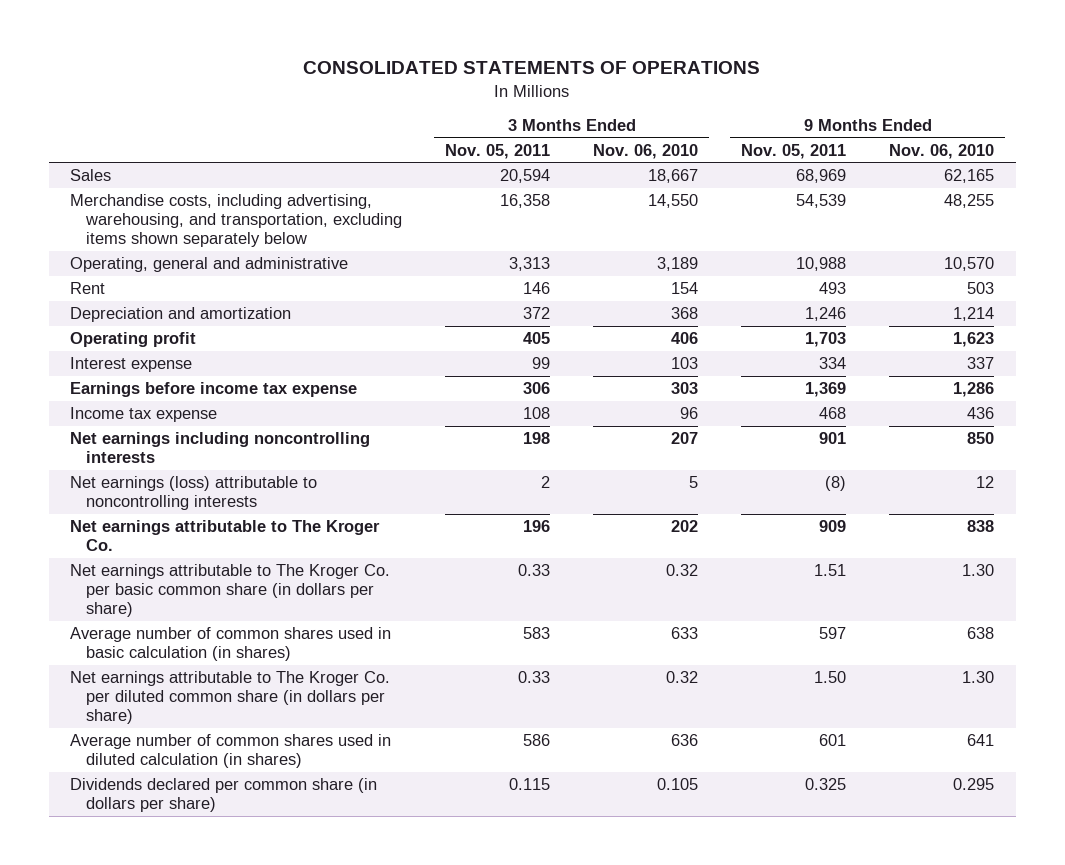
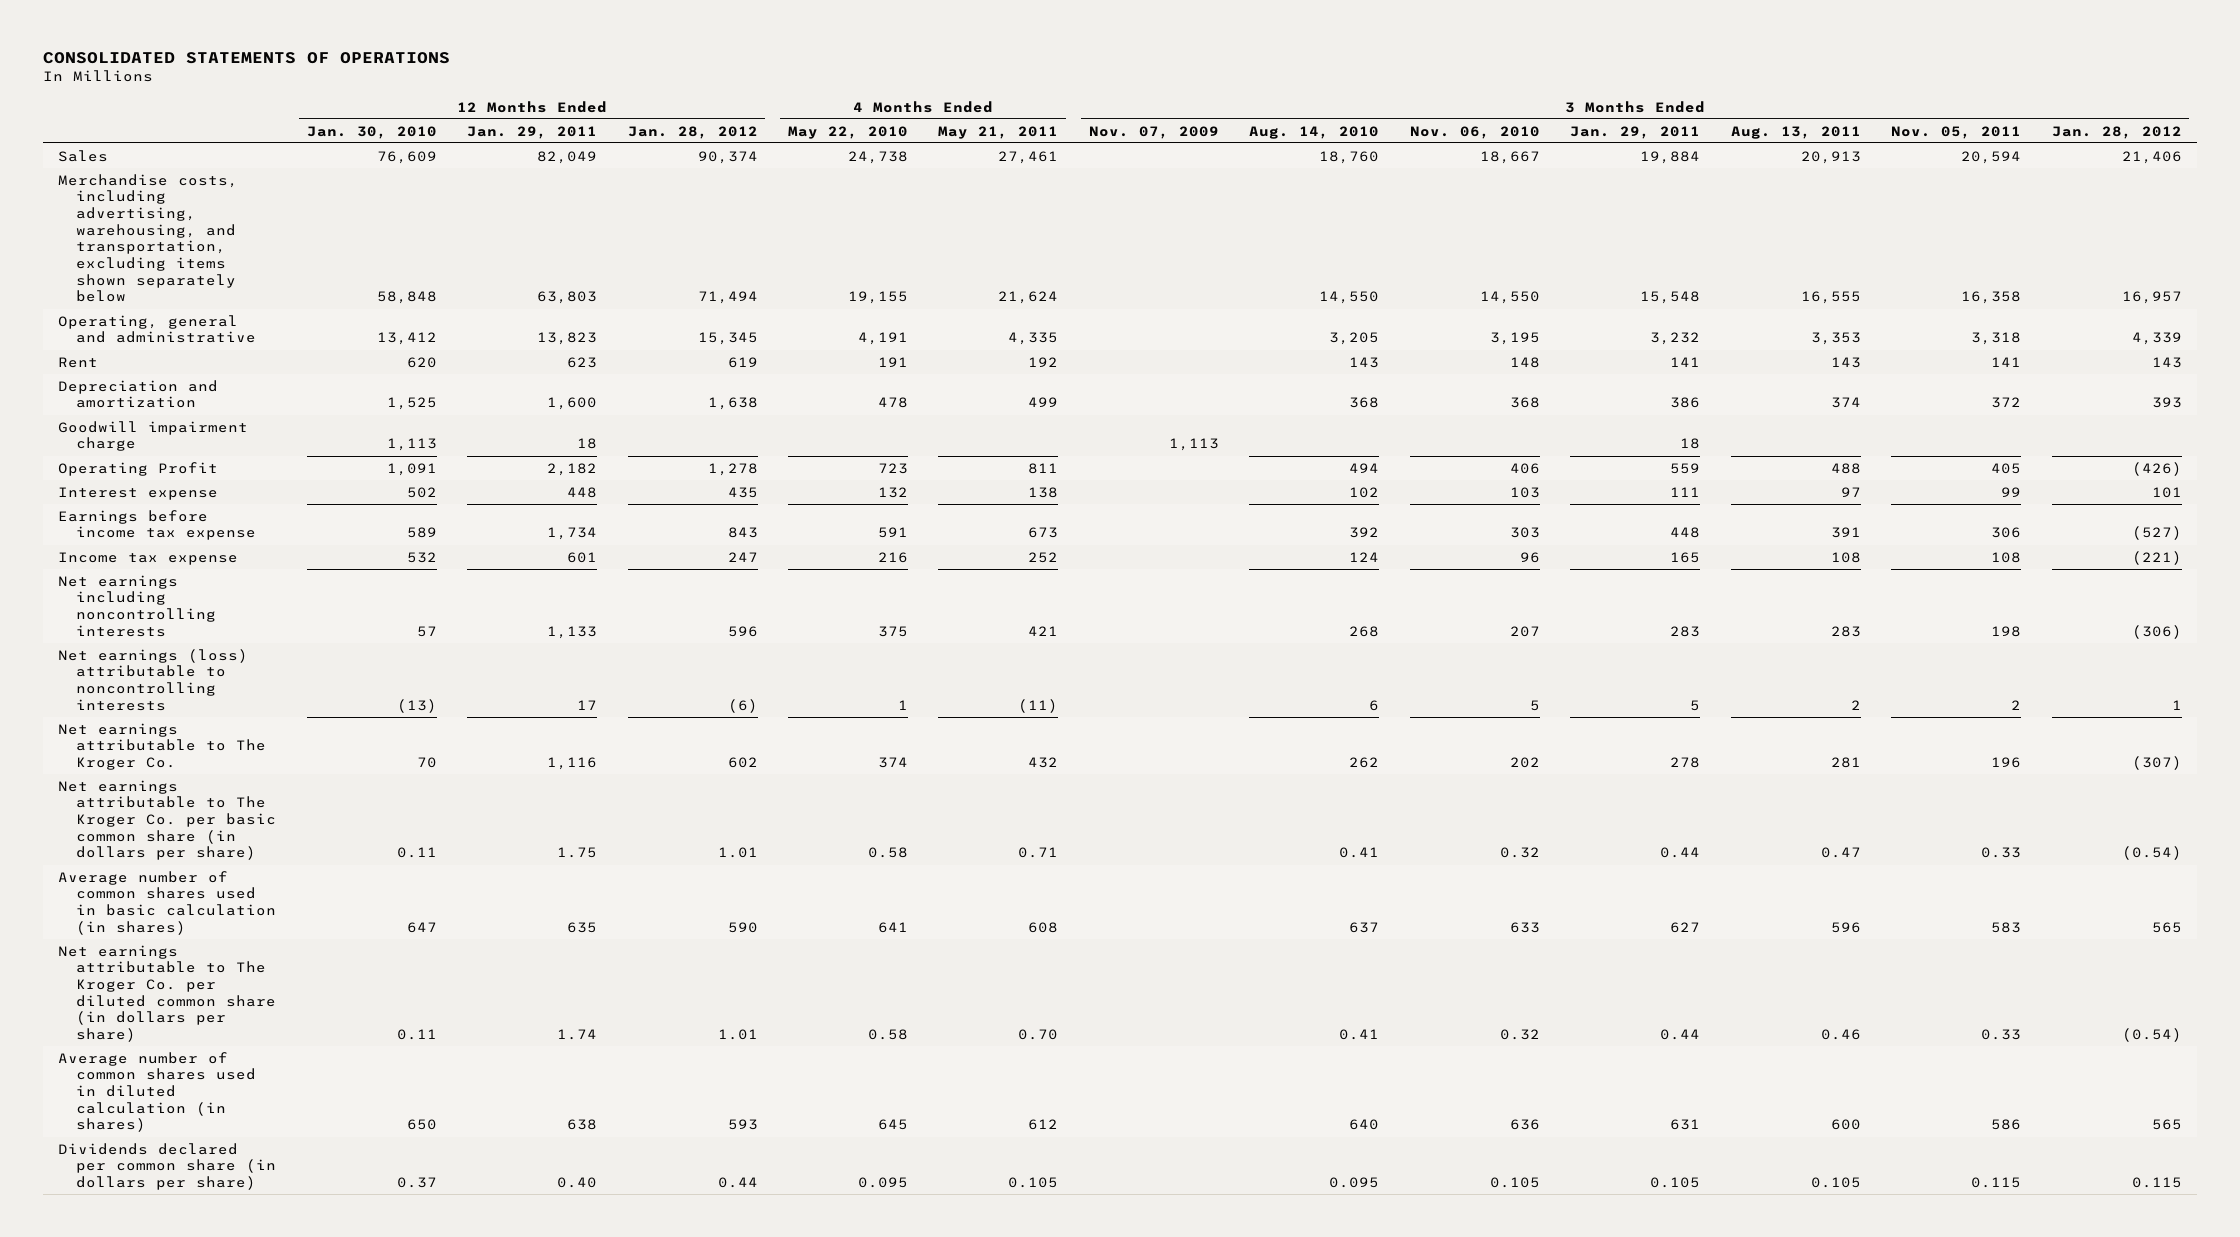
- | 3 Months Ended Nov. 05, 2011 | 3 Months Ended Nov. 06, 2010 | 9 Months Ended Nov. 05, 2011 | 9 Months Ended Nov. 06, 2010
+ | 12 Months Ended Jan. 30, 2010 | 12 Months Ended Jan. 29, 2011 | 12 Months Ended Jan. 28, 2012 | 4 Months Ended May 22, 2010 | 4 Months Ended May 21, 2011 | 3 Months Ended Nov. 07, 2009 | 3 Months Ended Aug. 14, 2010 | 3 Months Ended Nov. 06, 2010 | 3 Months Ended Jan. 29, 2011 | 3 Months Ended Aug. 13, 2011 | 3 Months Ended Nov. 05, 2011 | 3 Months Ended Jan. 28, 2012
- Operating, general and administrative | 3,313 | 3,189 | 10,988 | 10,570
- Rent | 146 | 154 | 493 | 503
+ Operating, general and administrative | 13,412 | 13,823 | 15,345 | 4,191 | 4,335 | | 3,205 | 3,195 | 3,232 | 3,353 | 3,318 | 4,339
+ Rent | 620 | 623 | 619 | 191 | 192 | | 143 | 148 | 141 | 143 | 141 | 143
- Operating profit | 405 | 406 | 1,703 | 1,623
+ Goodwill impairment charge | 1,113 | 18 | | | | 1,113 | | | 18 | | |
+ Operating Profit | 1,091 | 2,182 | 1,278 | 723 | 811 | | 494 | 406 | 559 | 488 | 405 | (426)

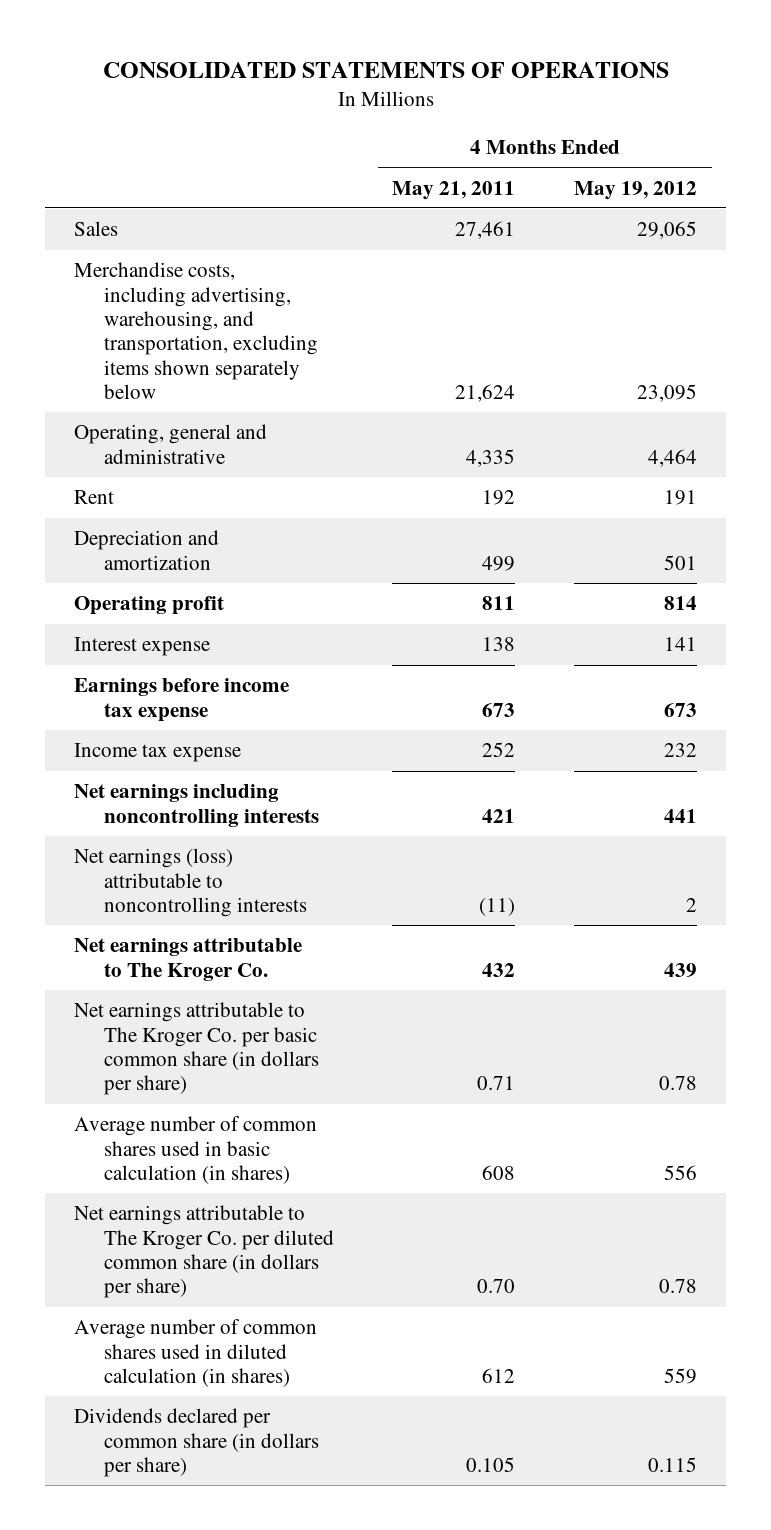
- | 12 Months Ended Jan. 30, 2010 | 12 Months Ended Jan. 29, 2011 | 12 Months Ended Jan. 28, 2012 | 4 Months Ended May 22, 2010 | 4 Months Ended May 21, 2011 | 3 Months Ended Nov. 07, 2009 | 3 Months Ended Aug. 14, 2010 | 3 Months Ended Nov. 06, 2010 | 3 Months Ended Jan. 29, 2011 | 3 Months Ended Aug. 13, 2011 | 3 Months Ended Nov. 05, 2011 | 3 Months Ended Jan. 28, 2012
+ | 4 Months Ended May 21, 2011 | 4 Months Ended May 19, 2012
- Goodwill impairment charge | 1,113 | 18 | | | | 1,113 | | | 18 | | |
- Operating Profit | 1,091 | 2,182 | 1,278 | 723 | 811 | | 494 | 406 | 559 | 488 | 405 | (426)
+ Operating profit | 811 | 814

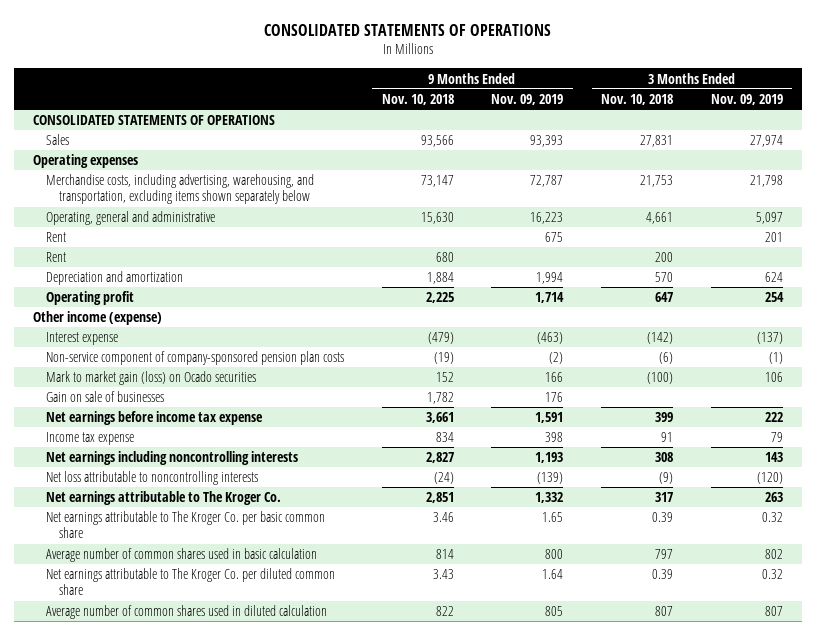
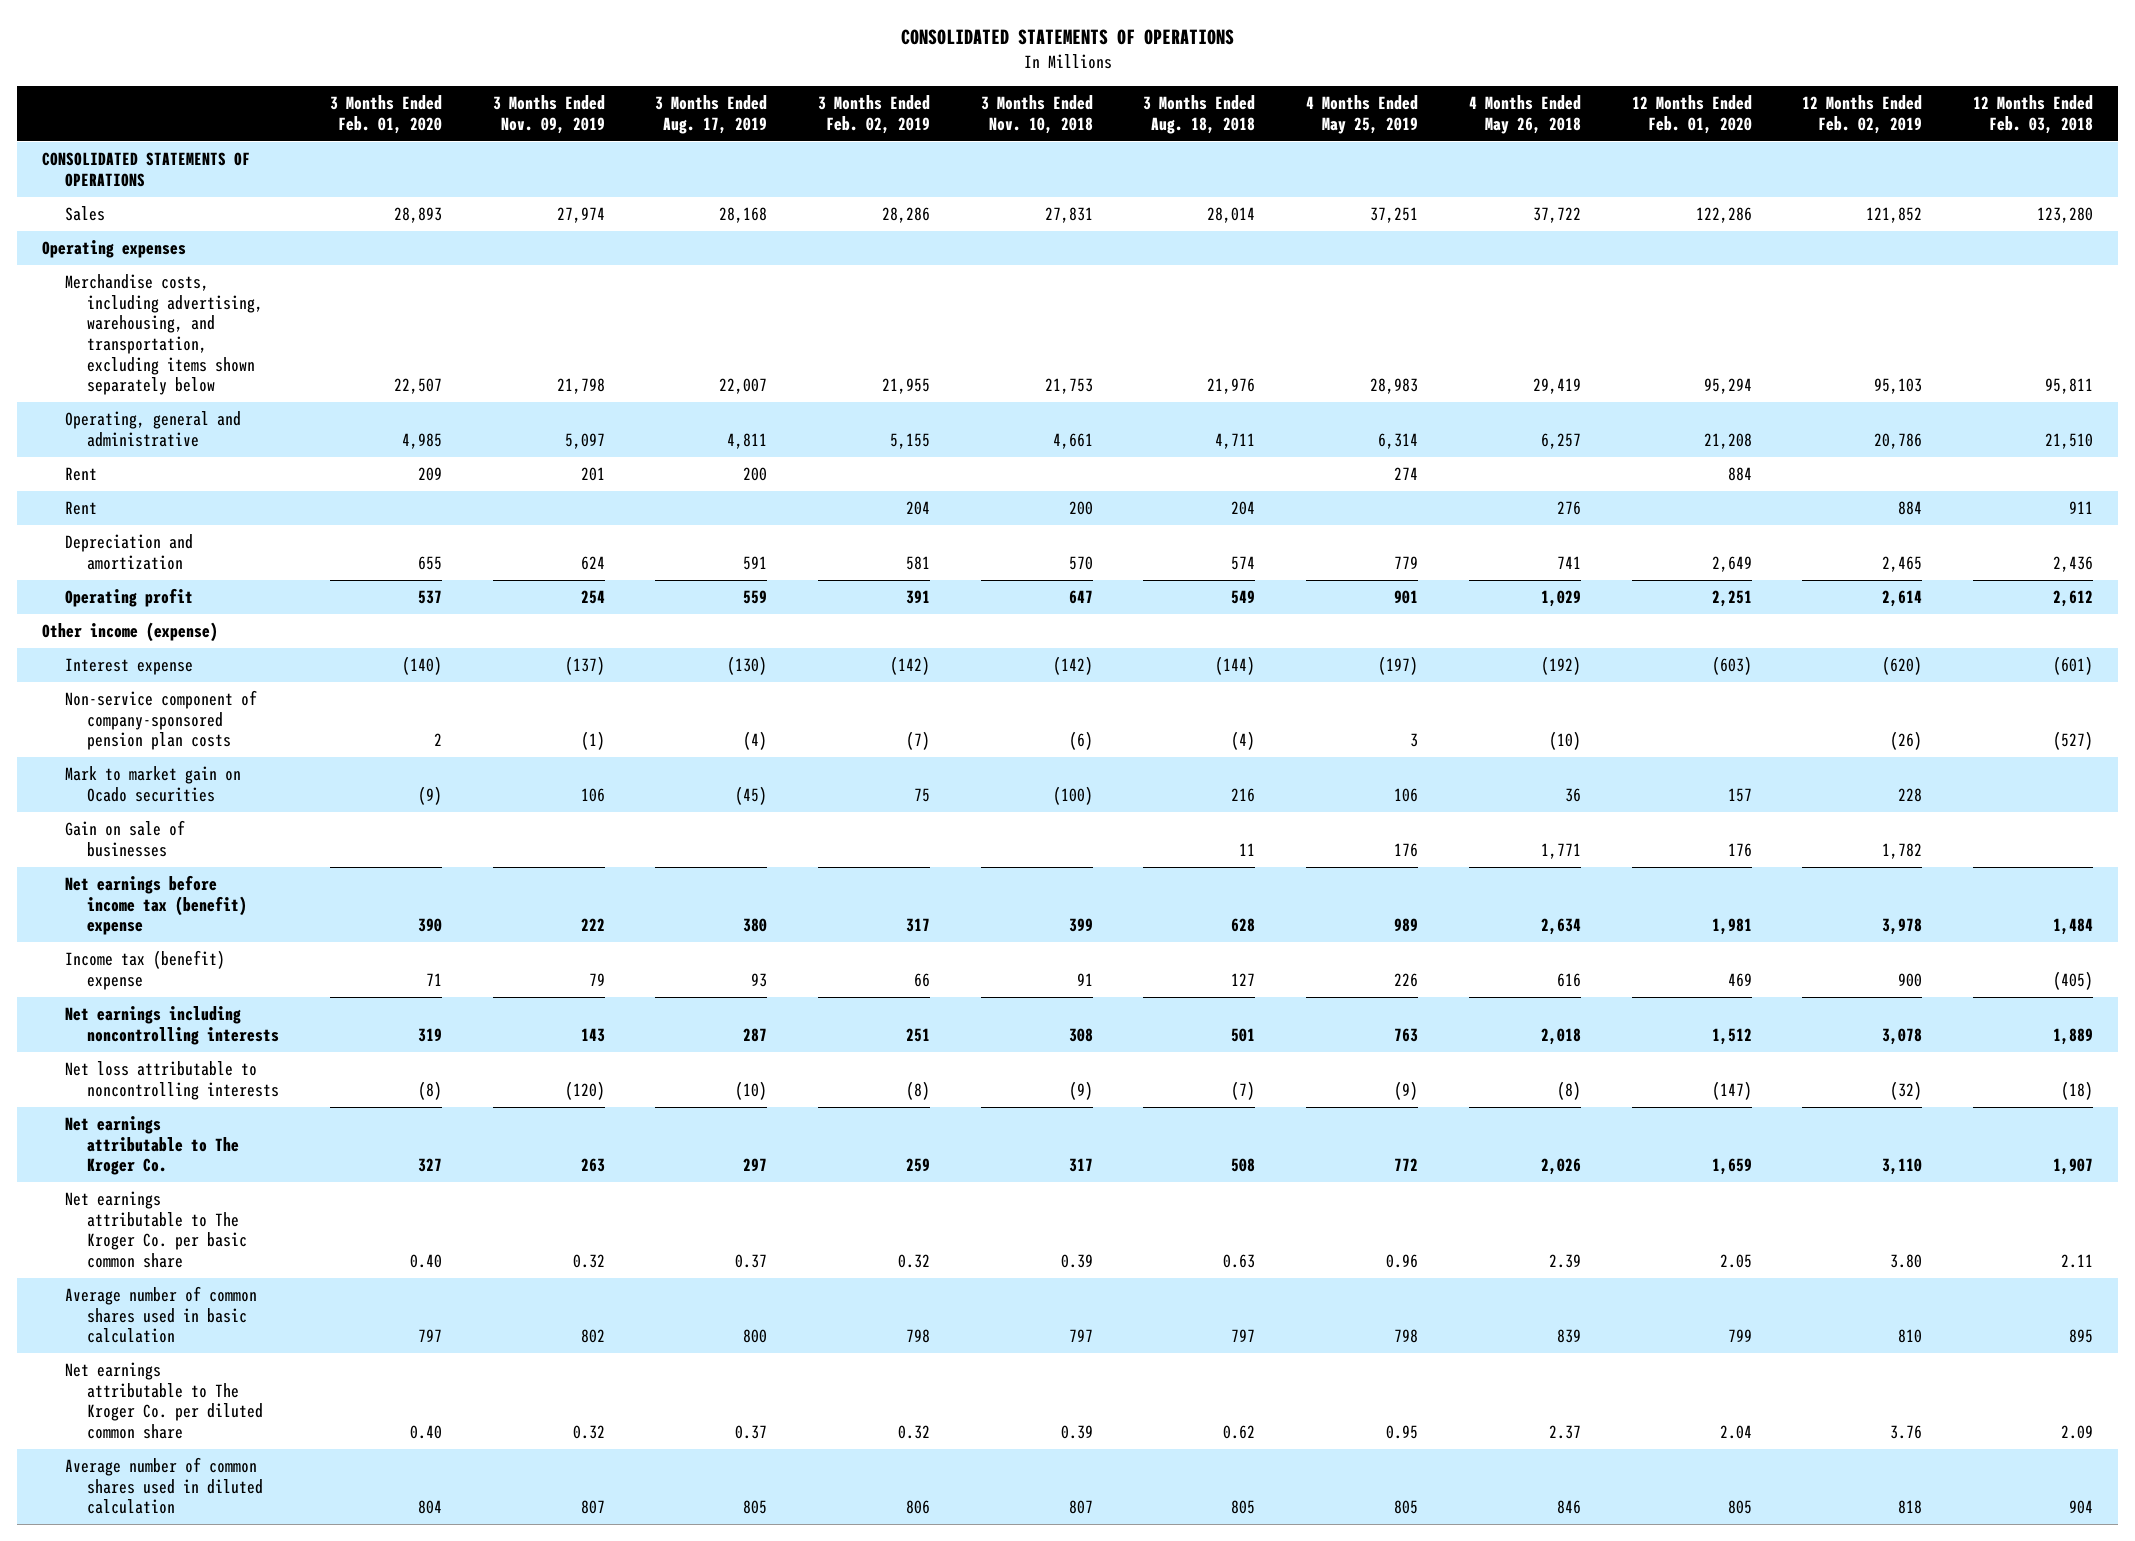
- | 9 Months Ended Nov. 10, 2018 | 9 Months Ended Nov. 09, 2019 | 3 Months Ended Nov. 10, 2018 | 3 Months Ended Nov. 09, 2019
+ | 3 Months Ended Feb. 01, 2020 | 3 Months Ended Nov. 09, 2019 | 3 Months Ended Aug. 17, 2019 | 3 Months Ended Feb. 02, 2019 | 3 Months Ended Nov. 10, 2018 | 3 Months Ended Aug. 18, 2018 | 4 Months Ended May 25, 2019 | 4 Months Ended May 26, 2018 | 12 Months Ended Feb. 01, 2020 | 12 Months Ended Feb. 02, 2019 | 12 Months Ended Feb. 03, 2018
- Mark to market gain (loss) on Ocado securities | 152 | 166 | (100) | 106
+ Mark to market gain on Ocado securities | (9) | 106 | (45) | 75 | (100) | 216 | 106 | 36 | 157 | 228 |
- Net earnings before income tax expense | 3,661 | 1,591 | 399 | 222
- Income tax expense | 834 | 398 | 91 | 79
+ Net earnings before income tax (benefit) expense | 390 | 222 | 380 | 317 | 399 | 628 | 989 | 2,634 | 1,981 | 3,978 | 1,484
+ Income tax (benefit) expense | 71 | 79 | 93 | 66 | 91 | 127 | 226 | 616 | 469 | 900 | (405)

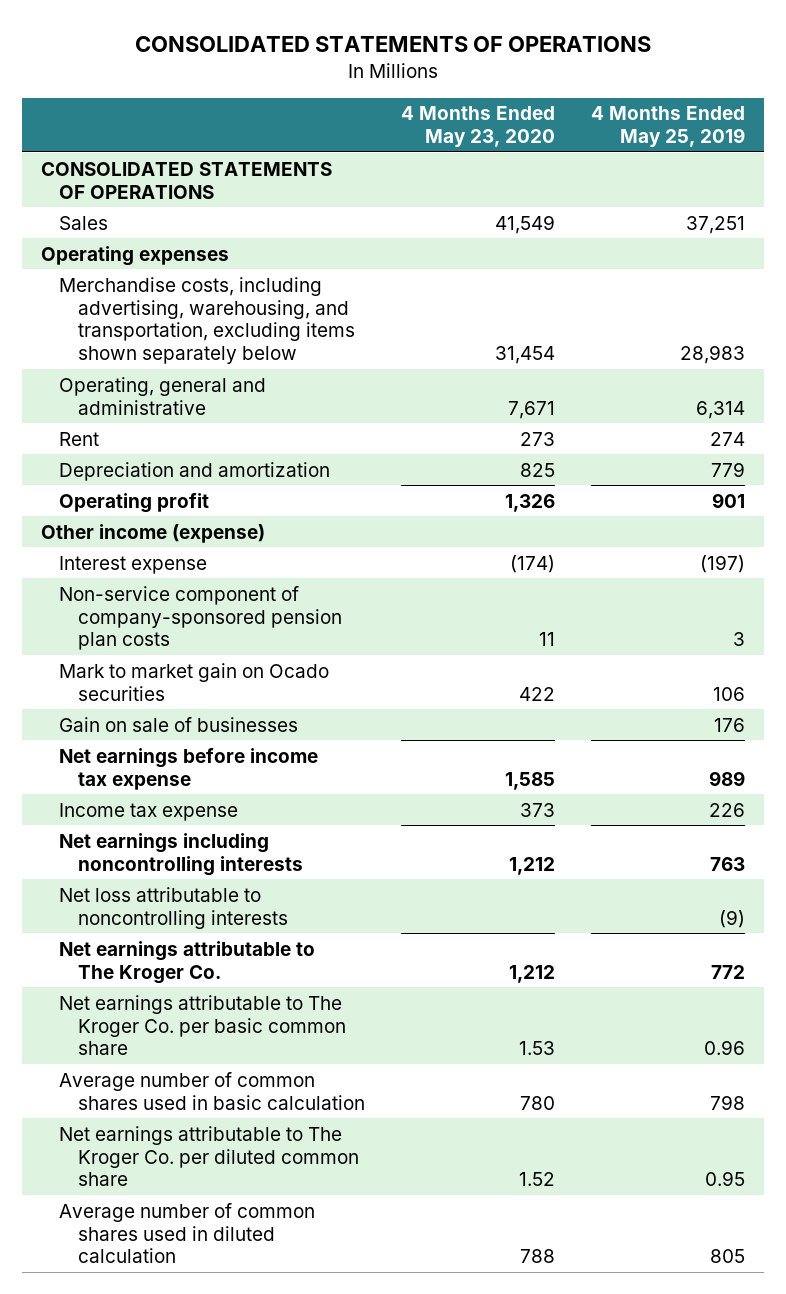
- | 3 Months Ended Feb. 01, 2020 | 3 Months Ended Nov. 09, 2019 | 3 Months Ended Aug. 17, 2019 | 3 Months Ended Feb. 02, 2019 | 3 Months Ended Nov. 10, 2018 | 3 Months Ended Aug. 18, 2018 | 4 Months Ended May 25, 2019 | 4 Months Ended May 26, 2018 | 12 Months Ended Feb. 01, 2020 | 12 Months Ended Feb. 02, 2019 | 12 Months Ended Feb. 03, 2018
+ | 4 Months Ended May 23, 2020 | 4 Months Ended May 25, 2019
- Rent | | | | 204 | 200 | 204 | | 276 | | 884 | 911
- Net earnings before income tax (benefit) expense | 390 | 222 | 380 | 317 | 399 | 628 | 989 | 2,634 | 1,981 | 3,978 | 1,484
- Income tax (benefit) expense | 71 | 79 | 93 | 66 | 91 | 127 | 226 | 616 | 469 | 900 | (405)
+ Net earnings before income tax expense | 1,585 | 989
+ Income tax expense | 373 | 226

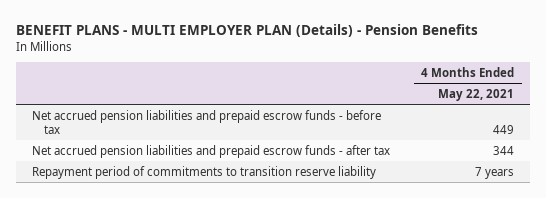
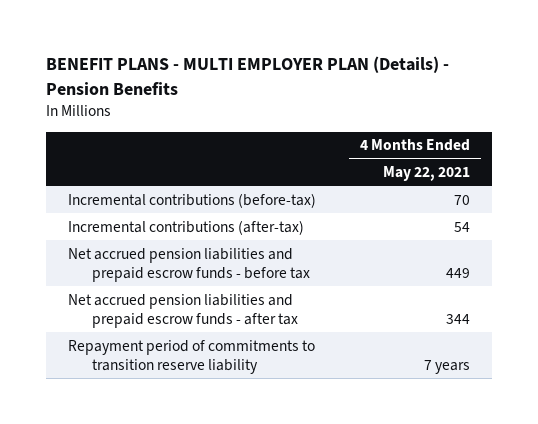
+ Incremental contributions (before-tax) | 70
+ Incremental contributions (after-tax) | 54

